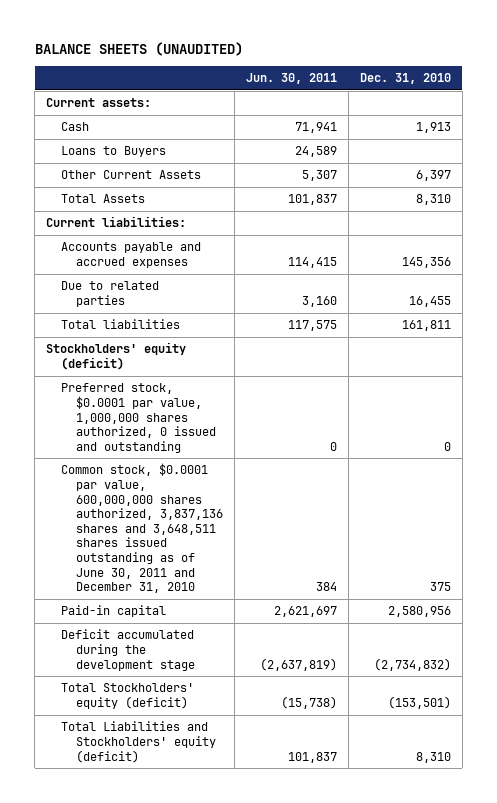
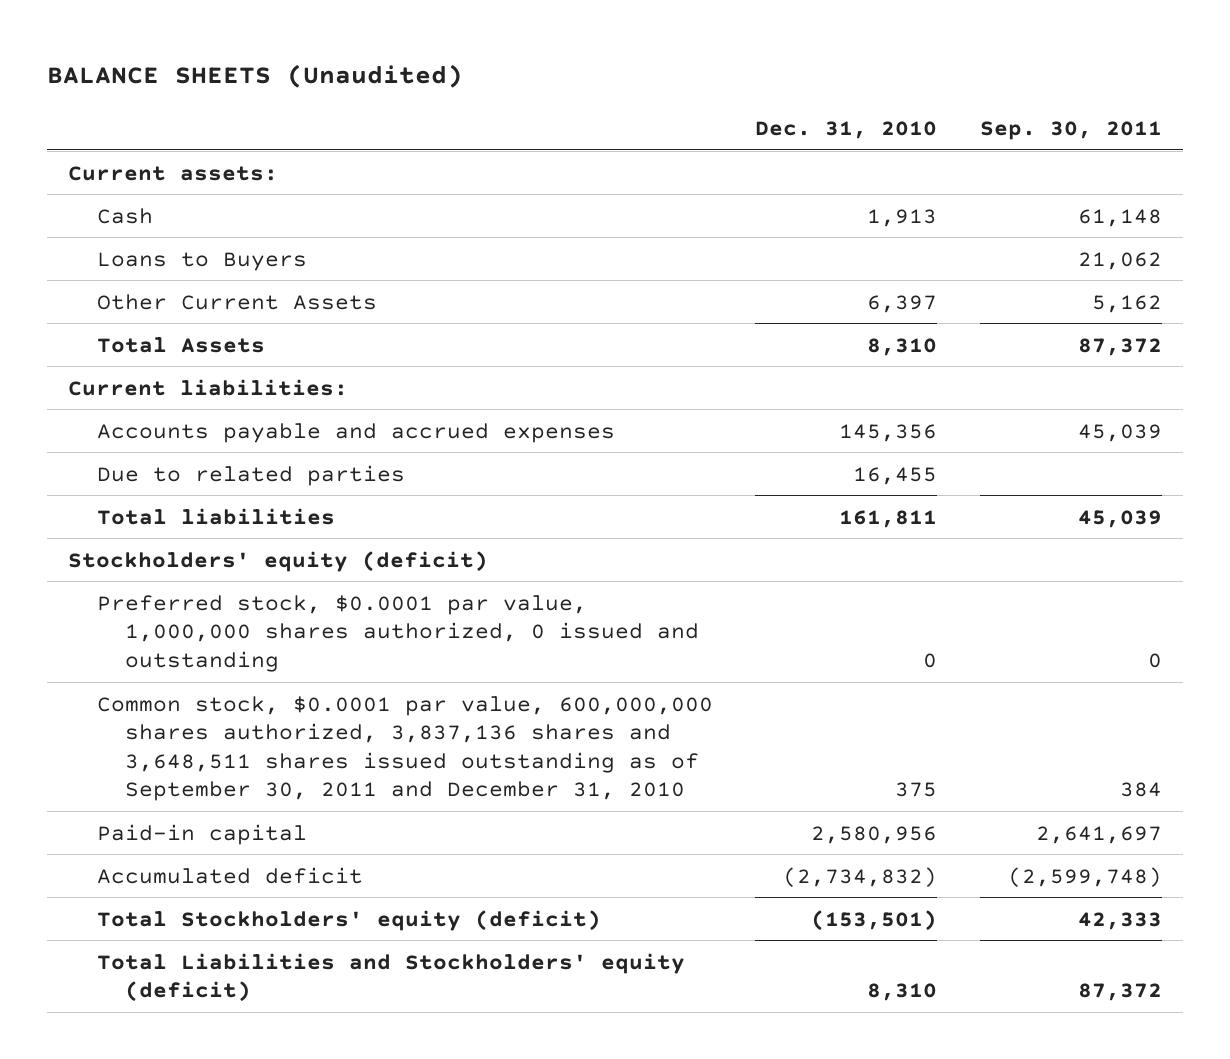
- BALANCE SHEETS (UNAUDITED)
+ BALANCE SHEETS (Unaudited)
- | Jun. 30, 2011 | Dec. 31, 2010
+ | Dec. 31, 2010 | Sep. 30, 2011
- Common stock, $0.0001 par value, 600,000,000 shares authorized, 3,837,136 shares and 3,648,511 shares issued outstanding as of June 30, 2011 and December 31, 2010 | 384 | 375
+ Common stock, $0.0001 par value, 600,000,000 shares authorized, 3,837,136 shares and 3,648,511 shares issued outstanding as of September 30, 2011 and December 31, 2010 | 375 | 384
- Deficit accumulated during the development stage | (2,637,819) | (2,734,832)
+ Accumulated deficit | (2,734,832) | (2,599,748)

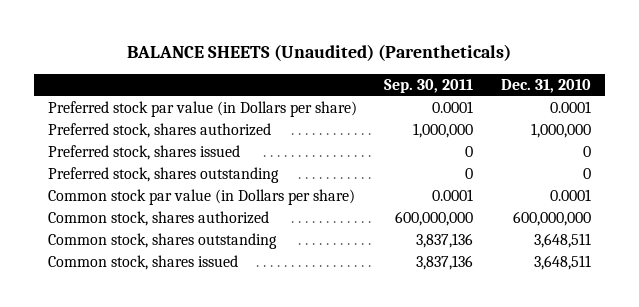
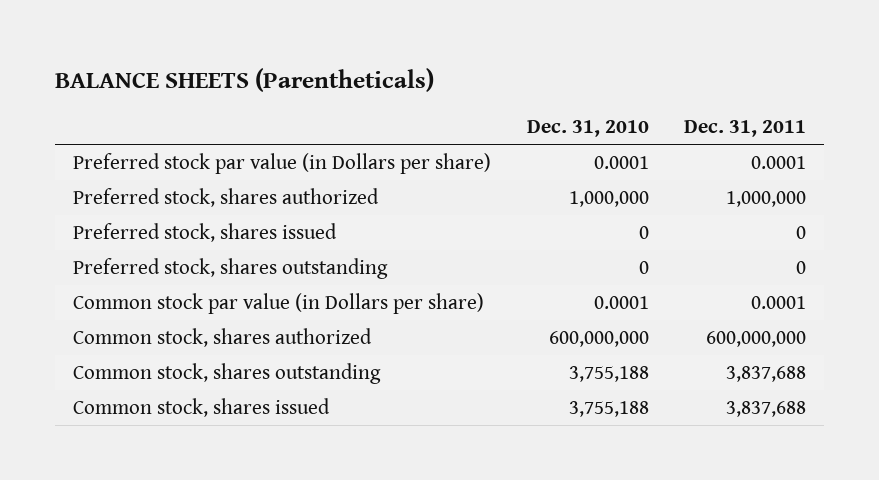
- BALANCE SHEETS (Unaudited) (Parentheticals)
+ BALANCE SHEETS (Parentheticals)
- | Sep. 30, 2011 | Dec. 31, 2010
+ | Dec. 31, 2010 | Dec. 31, 2011
- Common stock, shares outstanding | 3,837,136 | 3,648,511
- Common stock, shares issued | 3,837,136 | 3,648,511
+ Common stock, shares outstanding | 3,755,188 | 3,837,688
+ Common stock, shares issued | 3,755,188 | 3,837,688

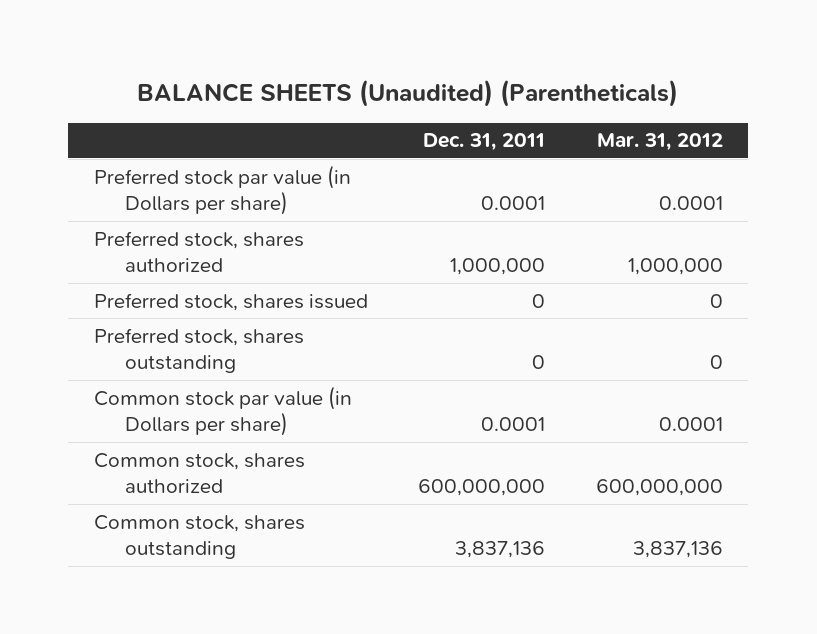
- BALANCE SHEETS (Parentheticals)
+ BALANCE SHEETS (Unaudited) (Parentheticals)
- | Dec. 31, 2010 | Dec. 31, 2011
+ | Dec. 31, 2011 | Mar. 31, 2012
- Common stock, shares outstanding | 3,755,188 | 3,837,688
- Common stock, shares issued | 3,755,188 | 3,837,688
+ Common stock, shares outstanding | 3,837,136 | 3,837,136

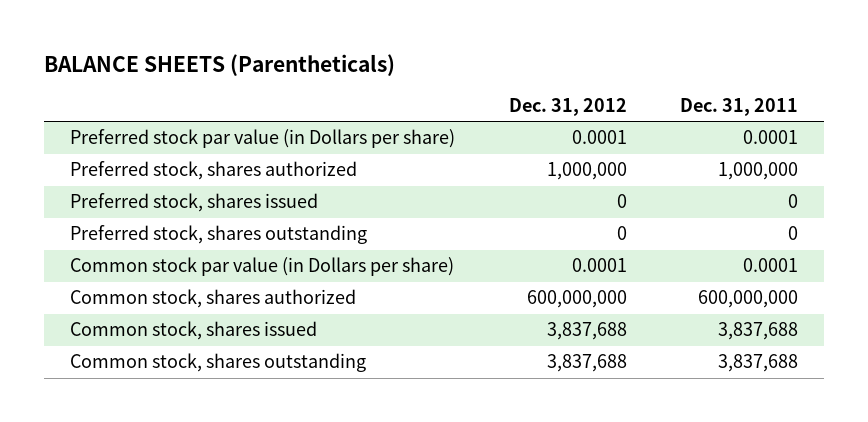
- BALANCE SHEETS (Unaudited) (Parentheticals)
+ BALANCE SHEETS (Parentheticals)
- | Dec. 31, 2011 | Mar. 31, 2012
+ | Dec. 31, 2012 | Dec. 31, 2011
- Common stock, shares outstanding | 3,837,136 | 3,837,136
+ Common stock, shares issued | 3,837,688 | 3,837,688
+ Common stock, shares outstanding | 3,837,688 | 3,837,688

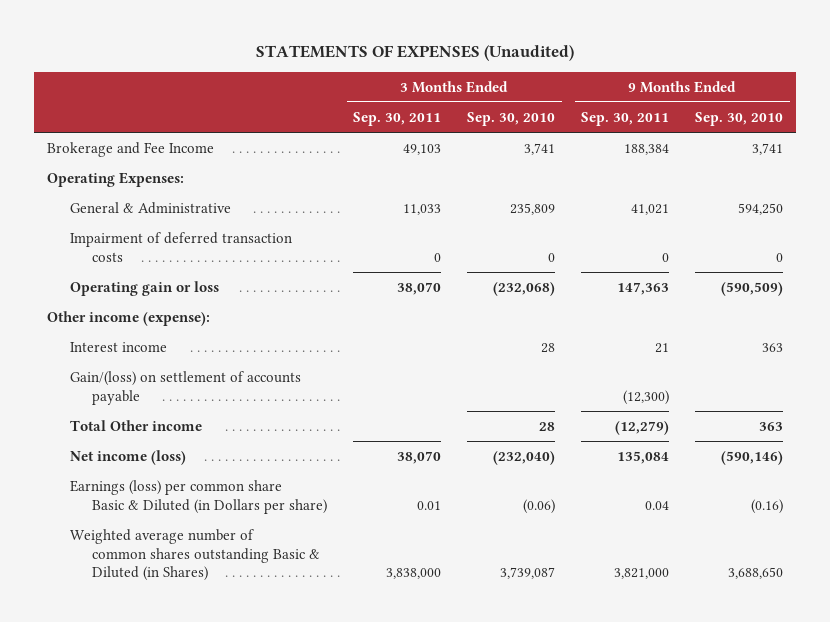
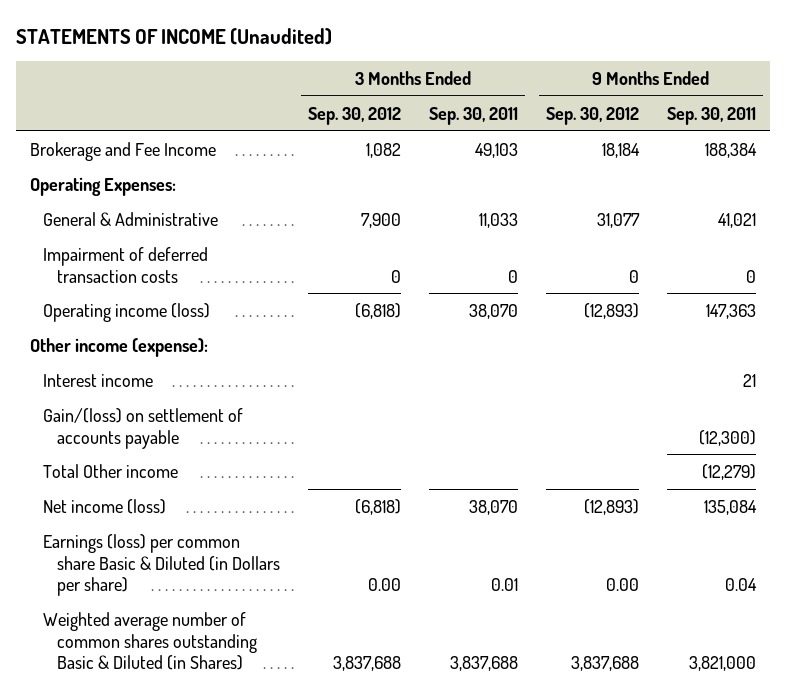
- STATEMENTS OF EXPENSES (Unaudited)
+ STATEMENTS OF INCOME (Unaudited)
- | 3 Months Ended Sep. 30, 2011 | 3 Months Ended Sep. 30, 2010 | 9 Months Ended Sep. 30, 2011 | 9 Months Ended Sep. 30, 2010
+ | 3 Months Ended Sep. 30, 2012 | 3 Months Ended Sep. 30, 2011 | 9 Months Ended Sep. 30, 2012 | 9 Months Ended Sep. 30, 2011
- Operating gain or loss | 38,070 | (232,068) | 147,363 | (590,509)
+ Operating income (loss) | (6,818) | 38,070 | (12,893) | 147,363
- Weighted average number of common shares outstanding Basic & Diluted (in Shares) | 3,838,000 | 3,739,087 | 3,821,000 | 3,688,650
+ Weighted average number of common shares outstanding Basic & Diluted (in Shares) | 3,837,688 | 3,837,688 | 3,837,688 | 3,821,000

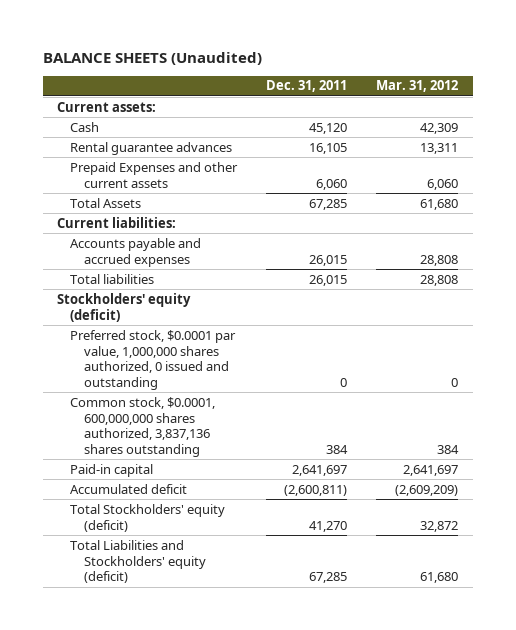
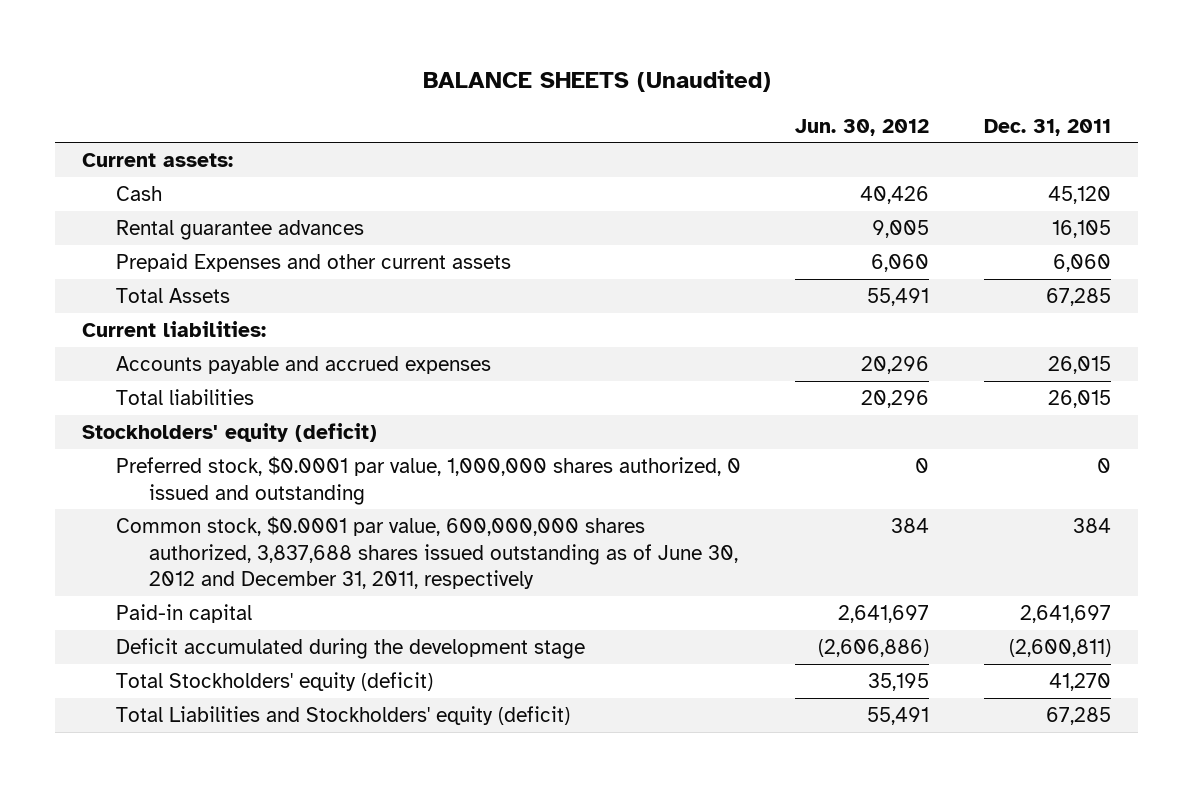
- | Dec. 31, 2011 | Mar. 31, 2012
+ | Jun. 30, 2012 | Dec. 31, 2011
- Common stock, $0.0001, 600,000,000 shares authorized, 3,837,136 shares outstanding | 384 | 384
+ Common stock, $0.0001 par value, 600,000,000 shares authorized, 3,837,688 shares issued outstanding as of June 30, 2012 and December 31, 2011, respectively | 384 | 384
- Accumulated deficit | (2,600,811) | (2,609,209)
+ Deficit accumulated during the development stage | (2,606,886) | (2,600,811)

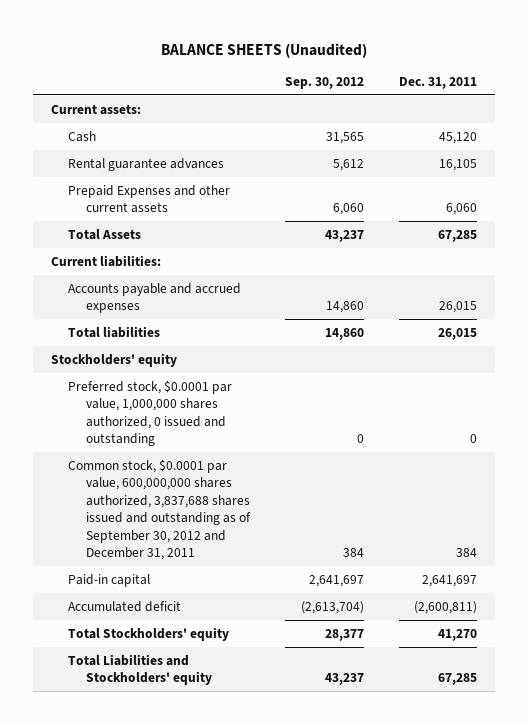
- | Jun. 30, 2012 | Dec. 31, 2011
+ | Sep. 30, 2012 | Dec. 31, 2011
- Stockholders' equity (deficit)
+ Stockholders' equity
- Common stock, $0.0001 par value, 600,000,000 shares authorized, 3,837,688 shares issued outstanding as of June 30, 2012 and December 31, 2011, respectively | 384 | 384
+ Common stock, $0.0001 par value, 600,000,000 shares authorized, 3,837,688 shares issued and outstanding as of September 30, 2012 and December 31, 2011 | 384 | 384
- Deficit accumulated during the development stage | (2,606,886) | (2,600,811)
- Total Stockholders' equity (deficit) | 35,195 | 41,270
- Total Liabilities and Stockholders' equity (deficit) | 55,491 | 67,285
+ Accumulated deficit | (2,613,704) | (2,600,811)
+ Total Stockholders' equity | 28,377 | 41,270
+ Total Liabilities and Stockholders' equity | 43,237 | 67,285

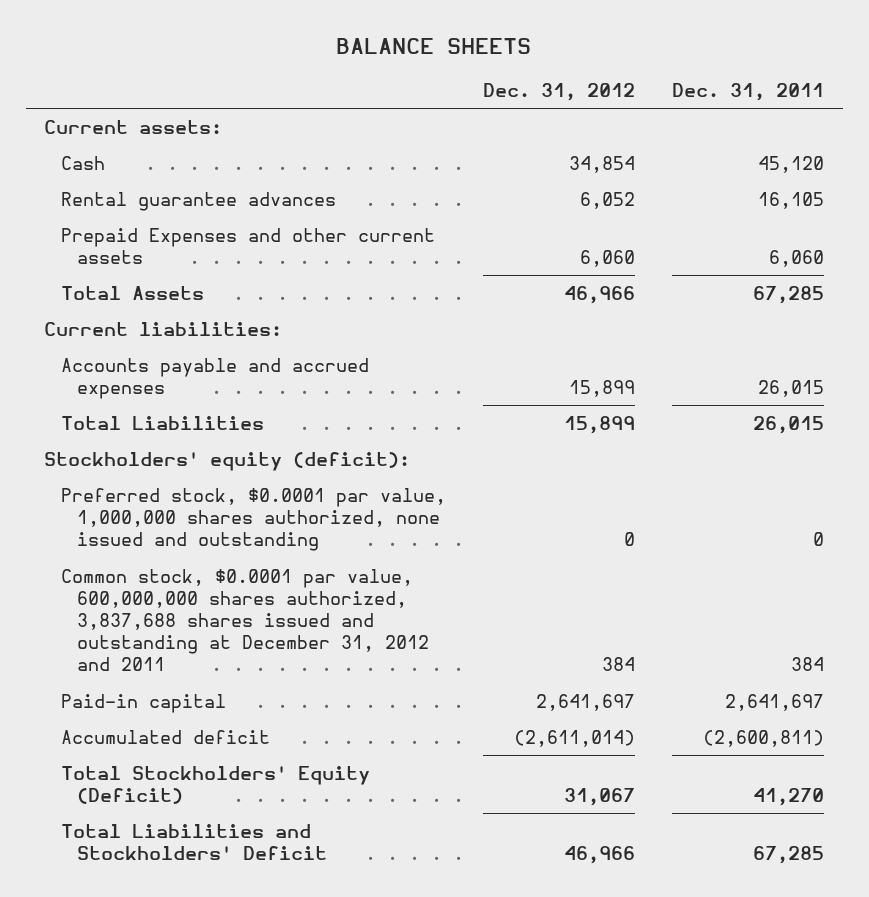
- BALANCE SHEETS (Unaudited)
+ BALANCE SHEETS
- | Sep. 30, 2012 | Dec. 31, 2011
+ | Dec. 31, 2012 | Dec. 31, 2011
- Total liabilities | 14,860 | 26,015
- Stockholders' equity
- Preferred stock, $0.0001 par value, 1,000,000 shares authorized, 0 issued and outstanding | 0 | 0
- Common stock, $0.0001 par value, 600,000,000 shares authorized, 3,837,688 shares issued and outstanding as of September 30, 2012 and December 31, 2011 | 384 | 384
+ Total Liabilities | 15,899 | 26,015
+ Stockholders' equity (deficit):
+ Preferred stock, $0.0001 par value, 1,000,000 shares authorized, none issued and outstanding | 0 | 0
+ Common stock, $0.0001 par value, 600,000,000 shares authorized, 3,837,688 shares issued and outstanding at December 31, 2012 and 2011 | 384 | 384
- Total Stockholders' equity | 28,377 | 41,270
- Total Liabilities and Stockholders' equity | 43,237 | 67,285
+ Total Stockholders' Equity (Deficit) | 31,067 | 41,270
+ Total Liabilities and Stockholders' Deficit | 46,966 | 67,285

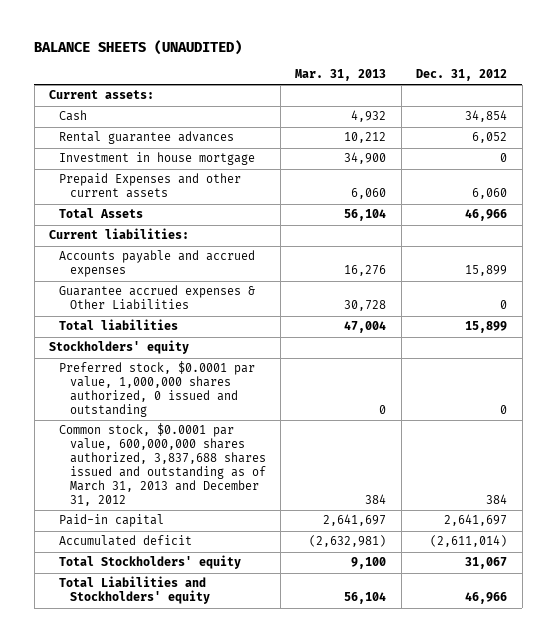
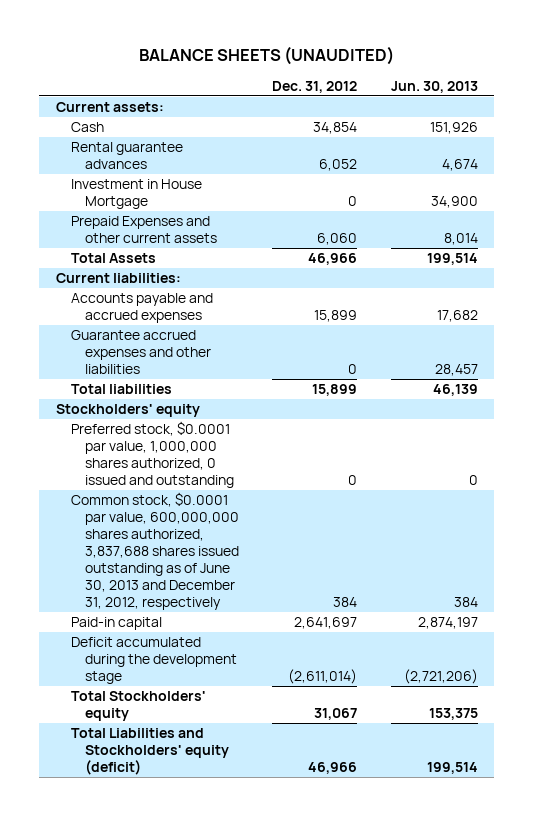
- | Mar. 31, 2013 | Dec. 31, 2012
+ | Dec. 31, 2012 | Jun. 30, 2013
- Investment in house mortgage | 34,900 | 0
+ Investment in House Mortgage | 0 | 34,900
- Guarantee accrued expenses & Other Liabilities | 30,728 | 0
+ Guarantee accrued expenses and other liabilities | 0 | 28,457
- Common stock, $0.0001 par value, 600,000,000 shares authorized, 3,837,688 shares issued and outstanding as of March 31, 2013 and December 31, 2012 | 384 | 384
+ Common stock, $0.0001 par value, 600,000,000 shares authorized, 3,837,688 shares issued outstanding as of June 30, 2013 and December 31, 2012, respectively | 384 | 384
- Accumulated deficit | (2,632,981) | (2,611,014)
+ Deficit accumulated during the development stage | (2,611,014) | (2,721,206)
- Total Liabilities and Stockholders' equity | 56,104 | 46,966
+ Total Liabilities and Stockholders' equity (deficit) | 46,966 | 199,514

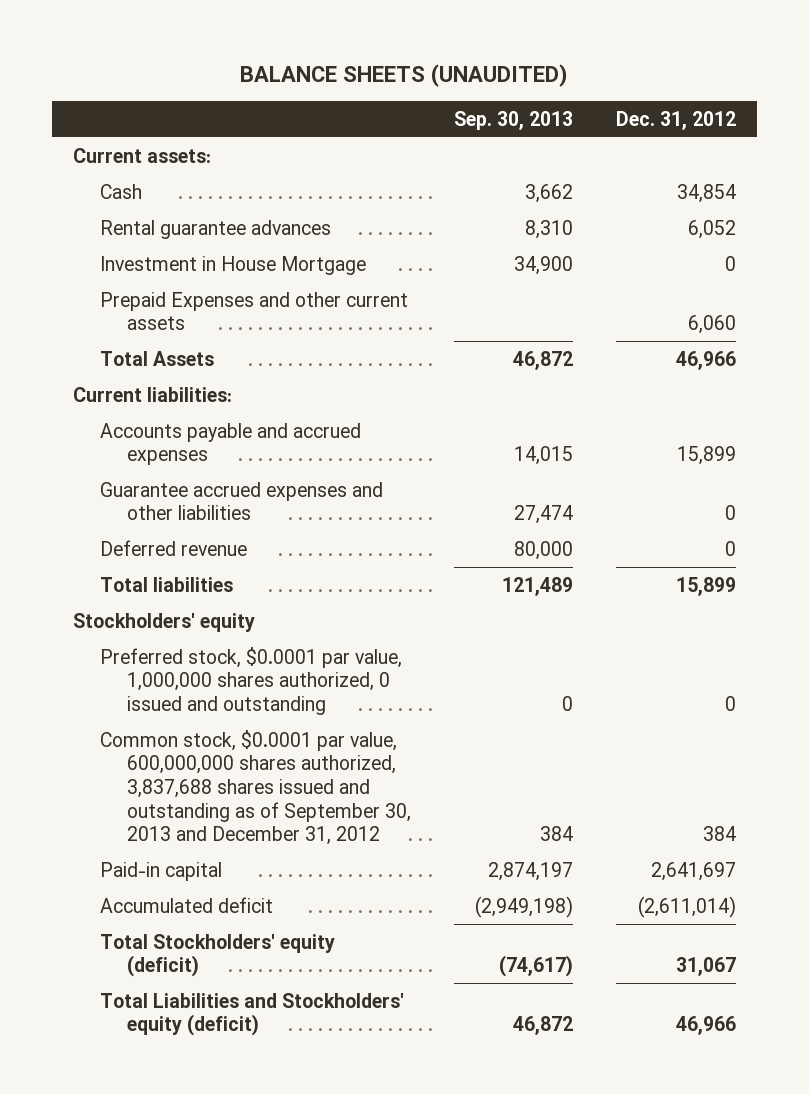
- | Dec. 31, 2012 | Jun. 30, 2013
+ | Sep. 30, 2013 | Dec. 31, 2012
+ Deferred revenue | 80,000 | 0
- Common stock, $0.0001 par value, 600,000,000 shares authorized, 3,837,688 shares issued outstanding as of June 30, 2013 and December 31, 2012, respectively | 384 | 384
+ Common stock, $0.0001 par value, 600,000,000 shares authorized, 3,837,688 shares issued and outstanding as of September 30, 2013 and December 31, 2012 | 384 | 384
- Deficit accumulated during the development stage | (2,611,014) | (2,721,206)
- Total Stockholders' equity | 31,067 | 153,375
+ Accumulated deficit | (2,949,198) | (2,611,014)
+ Total Stockholders' equity (deficit) | (74,617) | 31,067

